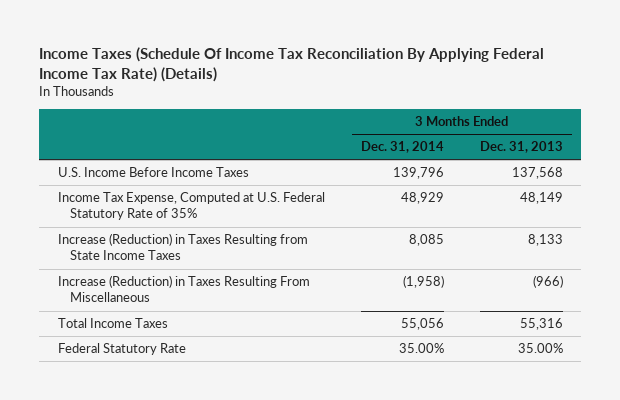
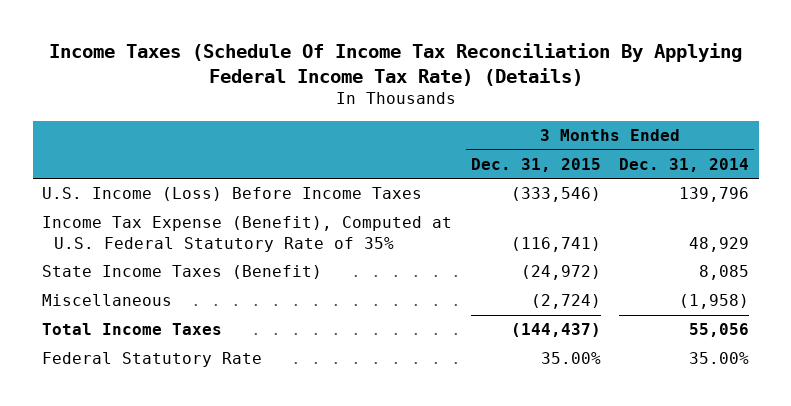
- | 3 Months Ended Dec. 31, 2014 | 3 Months Ended Dec. 31, 2013
+ | 3 Months Ended Dec. 31, 2015 | 3 Months Ended Dec. 31, 2014
- U.S. Income Before Income Taxes | 139,796 | 137,568
- Income Tax Expense, Computed at U.S. Federal Statutory Rate of 35% | 48,929 | 48,149
- Increase (Reduction) in Taxes Resulting from State Income Taxes | 8,085 | 8,133
- Increase (Reduction) in Taxes Resulting From Miscellaneous | (1,958) | (966)
+ U.S. Income (Loss) Before Income Taxes | (333,546) | 139,796
+ Income Tax Expense (Benefit), Computed at U.S. Federal Statutory Rate of 35% | (116,741) | 48,929
+ State Income Taxes (Benefit) | (24,972) | 8,085
+ Miscellaneous | (2,724) | (1,958)

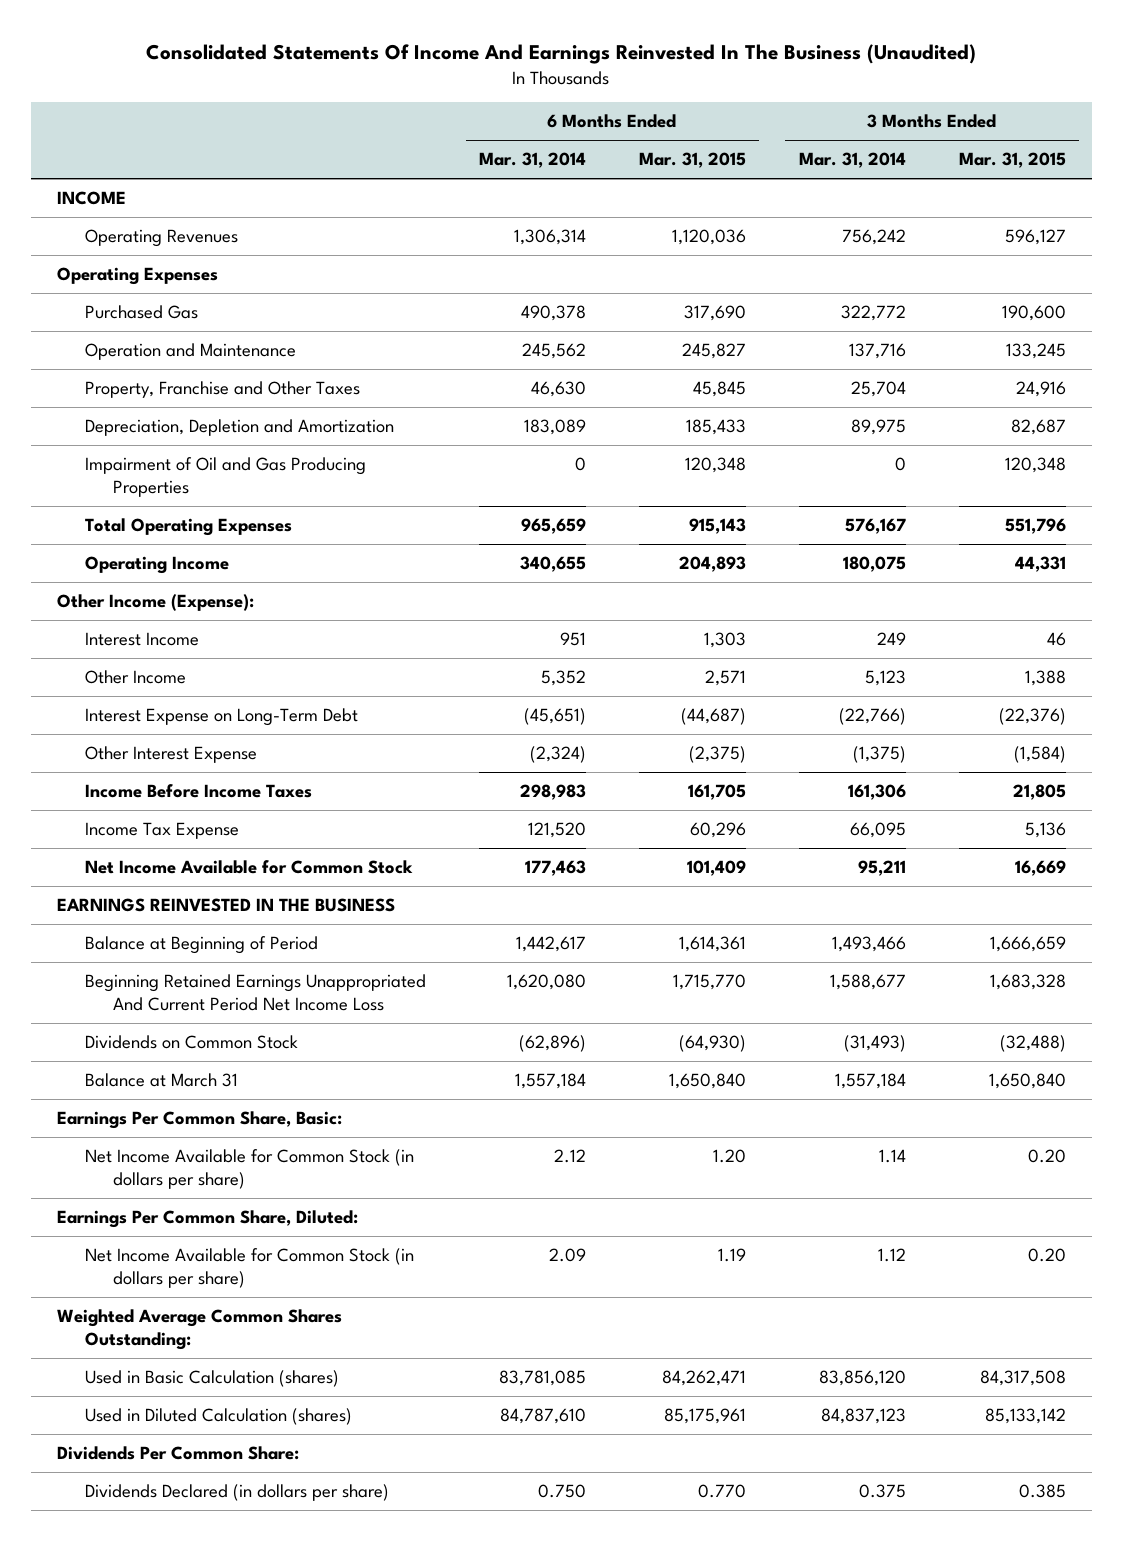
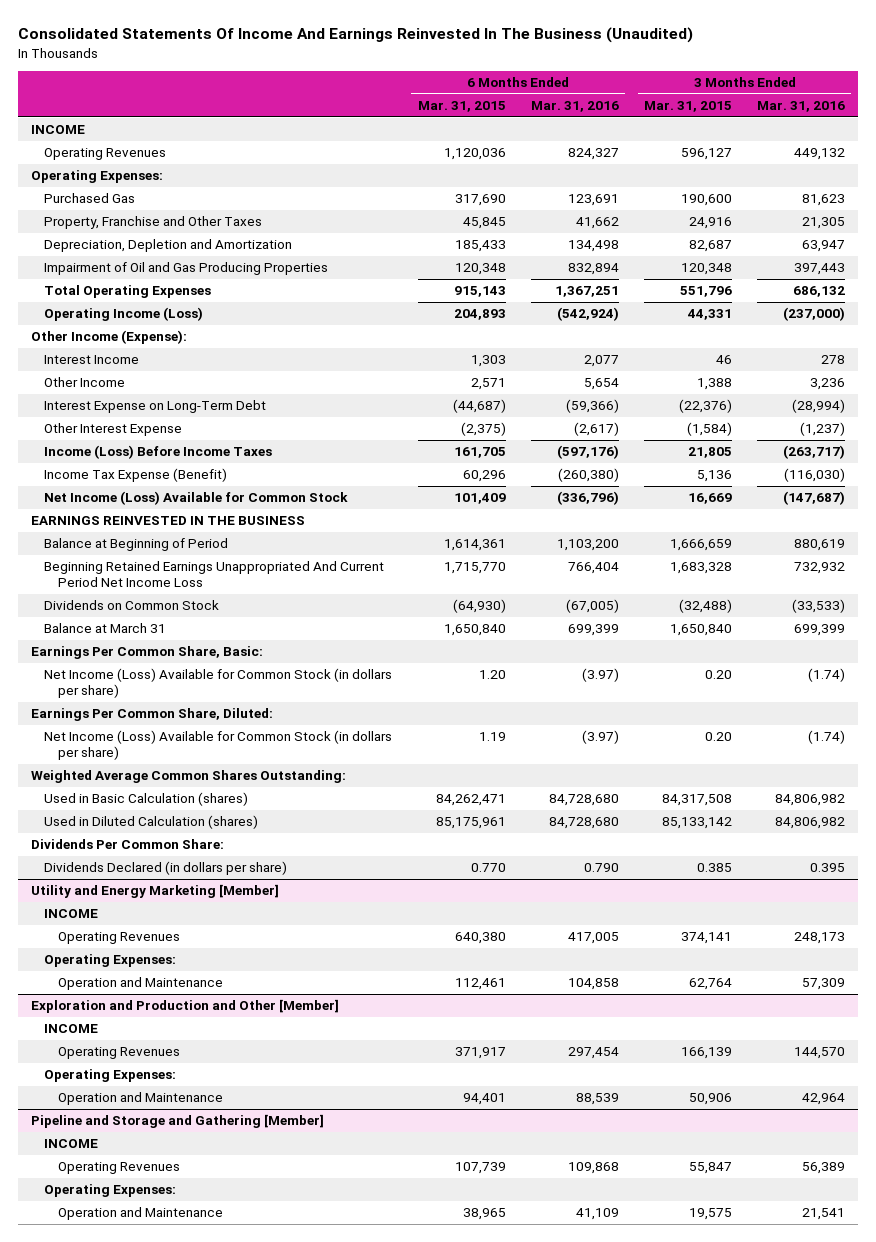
- | 6 Months Ended Mar. 31, 2014 | 6 Months Ended Mar. 31, 2015 | 3 Months Ended Mar. 31, 2014 | 3 Months Ended Mar. 31, 2015
+ | 6 Months Ended Mar. 31, 2015 | 6 Months Ended Mar. 31, 2016 | 3 Months Ended Mar. 31, 2015 | 3 Months Ended Mar. 31, 2016
- Operating Expenses
+ Operating Expenses:
- Operation and Maintenance | 245,562 | 245,827 | 137,716 | 133,245
- Operating Income | 340,655 | 204,893 | 180,075 | 44,331
+ Operating Income (Loss) | 204,893 | (542,924) | 44,331 | (237,000)
- Income Before Income Taxes | 298,983 | 161,705 | 161,306 | 21,805
- Income Tax Expense | 121,520 | 60,296 | 66,095 | 5,136
- Net Income Available for Common Stock | 177,463 | 101,409 | 95,211 | 16,669
+ Income (Loss) Before Income Taxes | 161,705 | (597,176) | 21,805 | (263,717)
+ Income Tax Expense (Benefit) | 60,296 | (260,380) | 5,136 | (116,030)
+ Net Income (Loss) Available for Common Stock | 101,409 | (336,796) | 16,669 | (147,687)
- Net Income Available for Common Stock (in dollars per share) | 2.12 | 1.20 | 1.14 | 0.20
+ Net Income (Loss) Available for Common Stock (in dollars per share) | 1.20 | (3.97) | 0.20 | (1.74)
- Net Income Available for Common Stock (in dollars per share) | 2.09 | 1.19 | 1.12 | 0.20
+ Net Income (Loss) Available for Common Stock (in dollars per share) | 1.19 | (3.97) | 0.20 | (1.74)
+ Utility and Energy Marketing [Member]
+ INCOME
+ Operating Revenues | 640,380 | 417,005 | 374,141 | 248,173
+ Operating Expenses:
+ Operation and Maintenance | 112,461 | 104,858 | 62,764 | 57,309
+ Exploration and Production and Other [Member]
+ INCOME
+ Operating Revenues | 371,917 | 297,454 | 166,139 | 144,570
+ Operating Expenses:
+ Operation and Maintenance | 94,401 | 88,539 | 50,906 | 42,964
+ Pipeline and Storage and Gathering [Member]
+ INCOME
+ Operating Revenues | 107,739 | 109,868 | 55,847 | 56,389
+ Operating Expenses:
+ Operation and Maintenance | 38,965 | 41,109 | 19,575 | 21,541

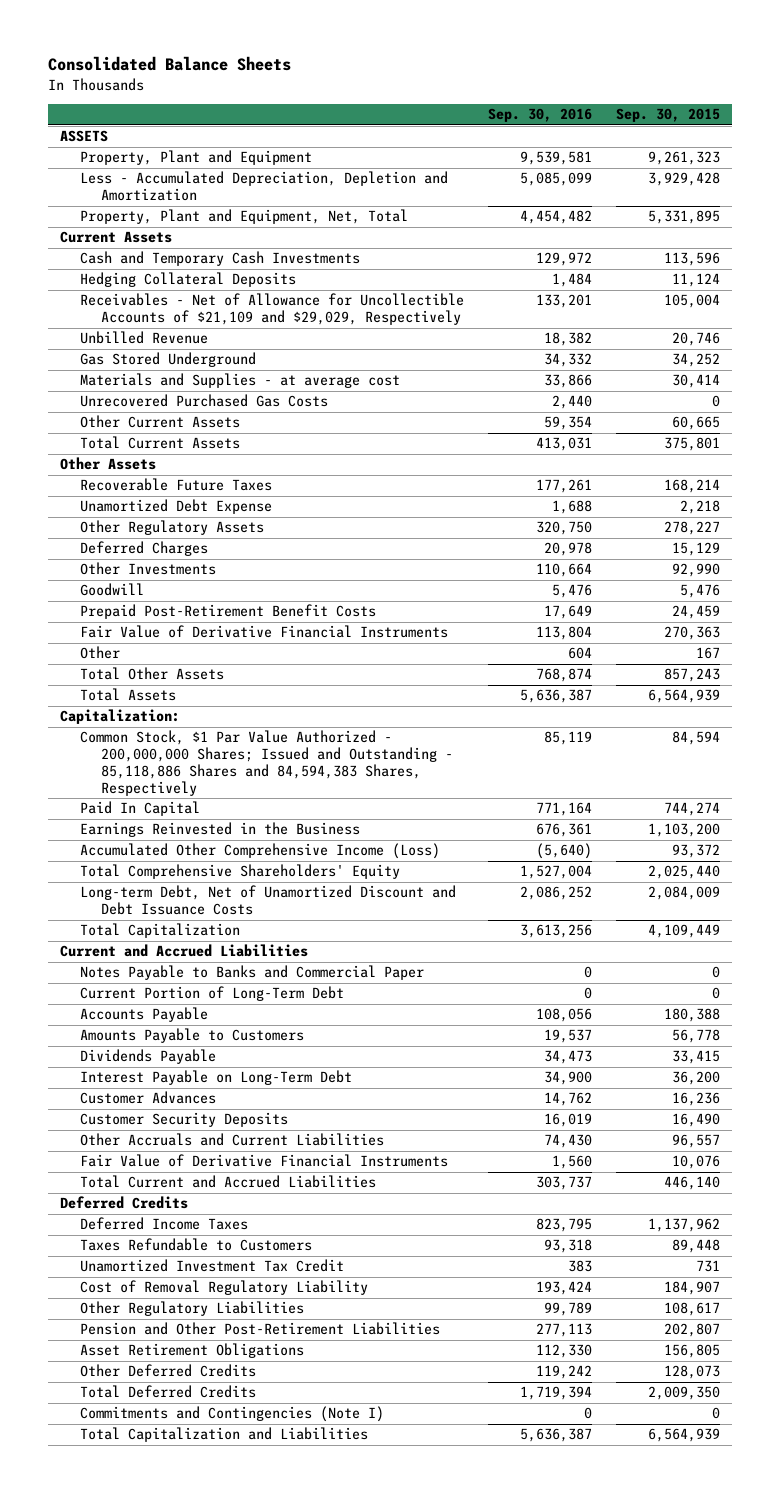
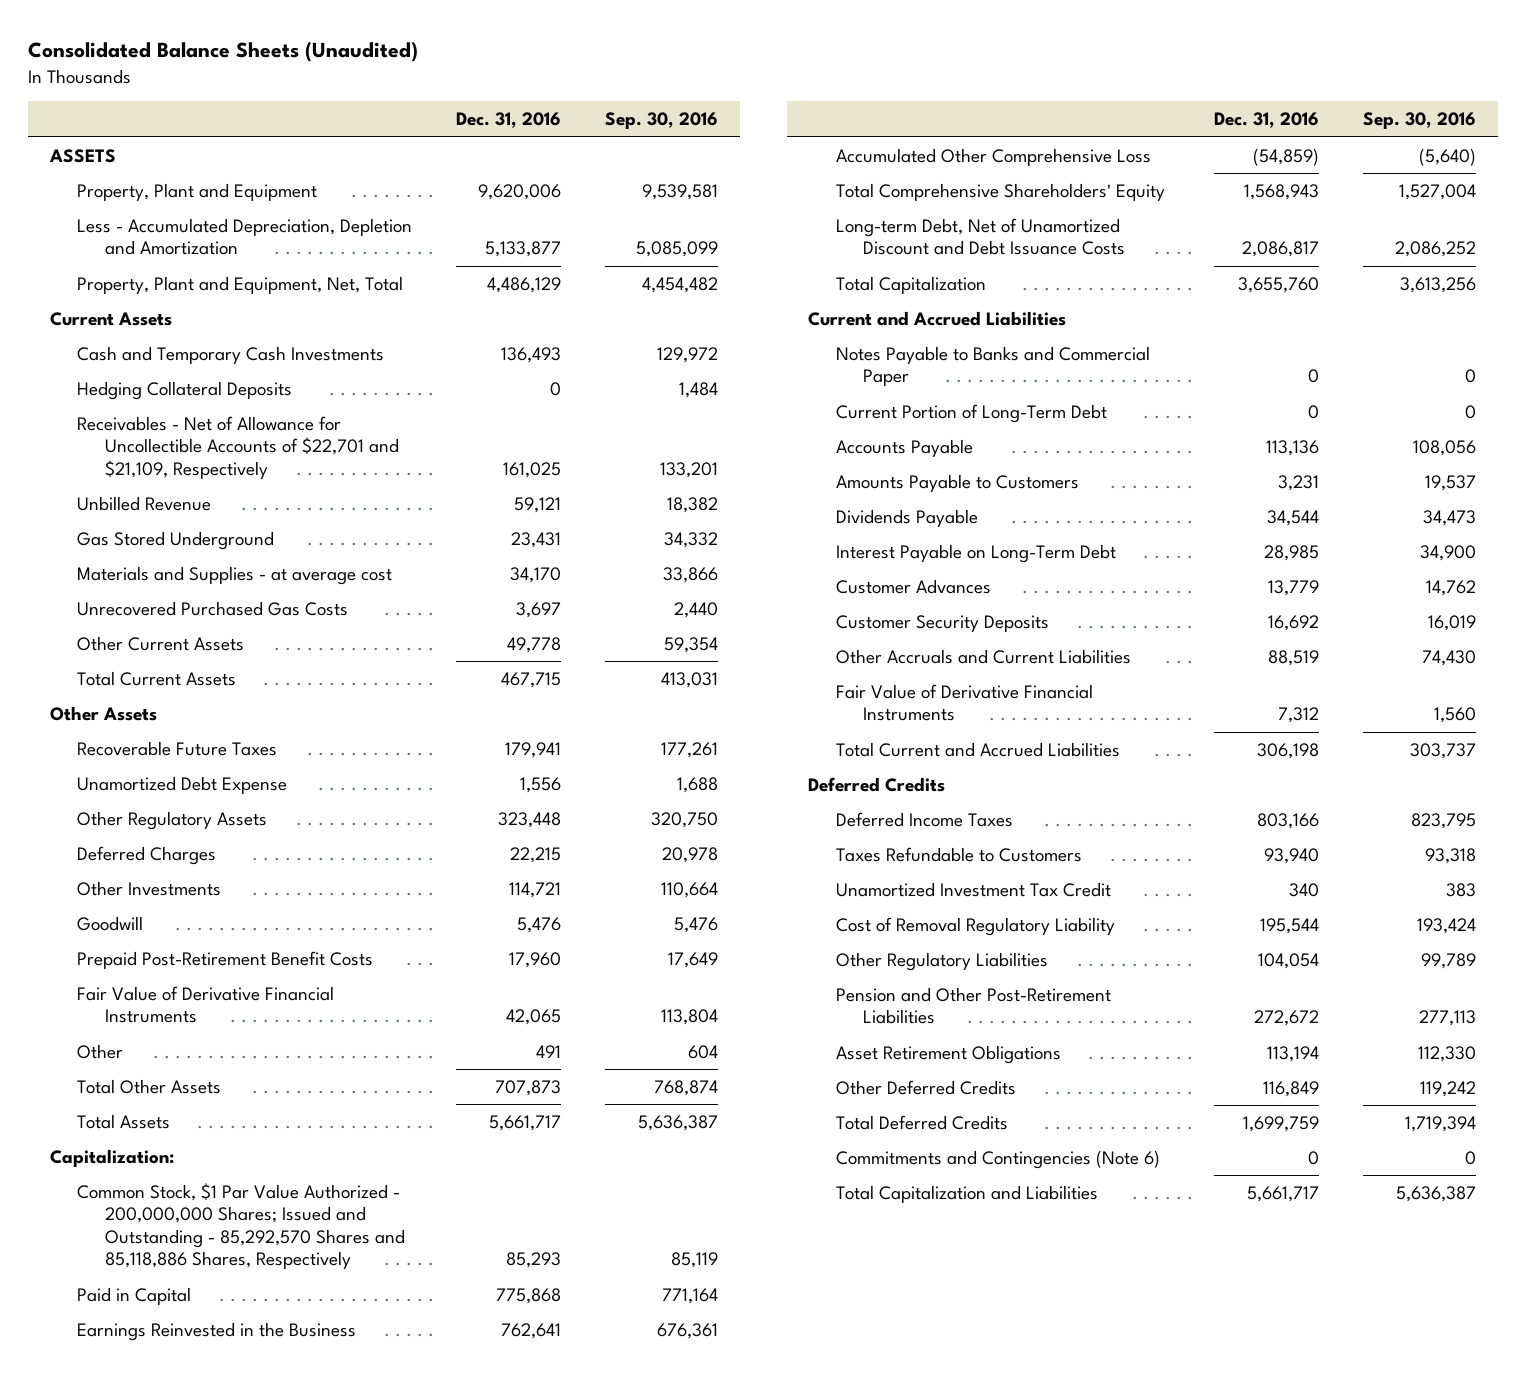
- Consolidated Balance Sheets
+ Consolidated Balance Sheets (Unaudited)
- | Sep. 30, 2016 | Sep. 30, 2015
+ | Dec. 31, 2016 | Sep. 30, 2016
- Receivables - Net of Allowance for Uncollectible Accounts of $21,109 and $29,029, Respectively | 133,201 | 105,004
+ Receivables - Net of Allowance for Uncollectible Accounts of $22,701 and $21,109, Respectively | 161,025 | 133,201
- Common Stock, $1 Par Value Authorized - 200,000,000 Shares; Issued and Outstanding - 85,118,886 Shares and 84,594,383 Shares, Respectively | 85,119 | 84,594
- Paid In Capital | 771,164 | 744,274
+ Common Stock, $1 Par Value Authorized - 200,000,000 Shares; Issued and Outstanding - 85,292,570 Shares and 85,118,886 Shares, Respectively | 85,293 | 85,119
+ Paid in Capital | 775,868 | 771,164
- Accumulated Other Comprehensive Income (Loss) | (5,640) | 93,372
+ Accumulated Other Comprehensive Loss | (54,859) | (5,640)
- Commitments and Contingencies (Note I) | 0 | 0
+ Commitments and Contingencies (Note 6) | 0 | 0

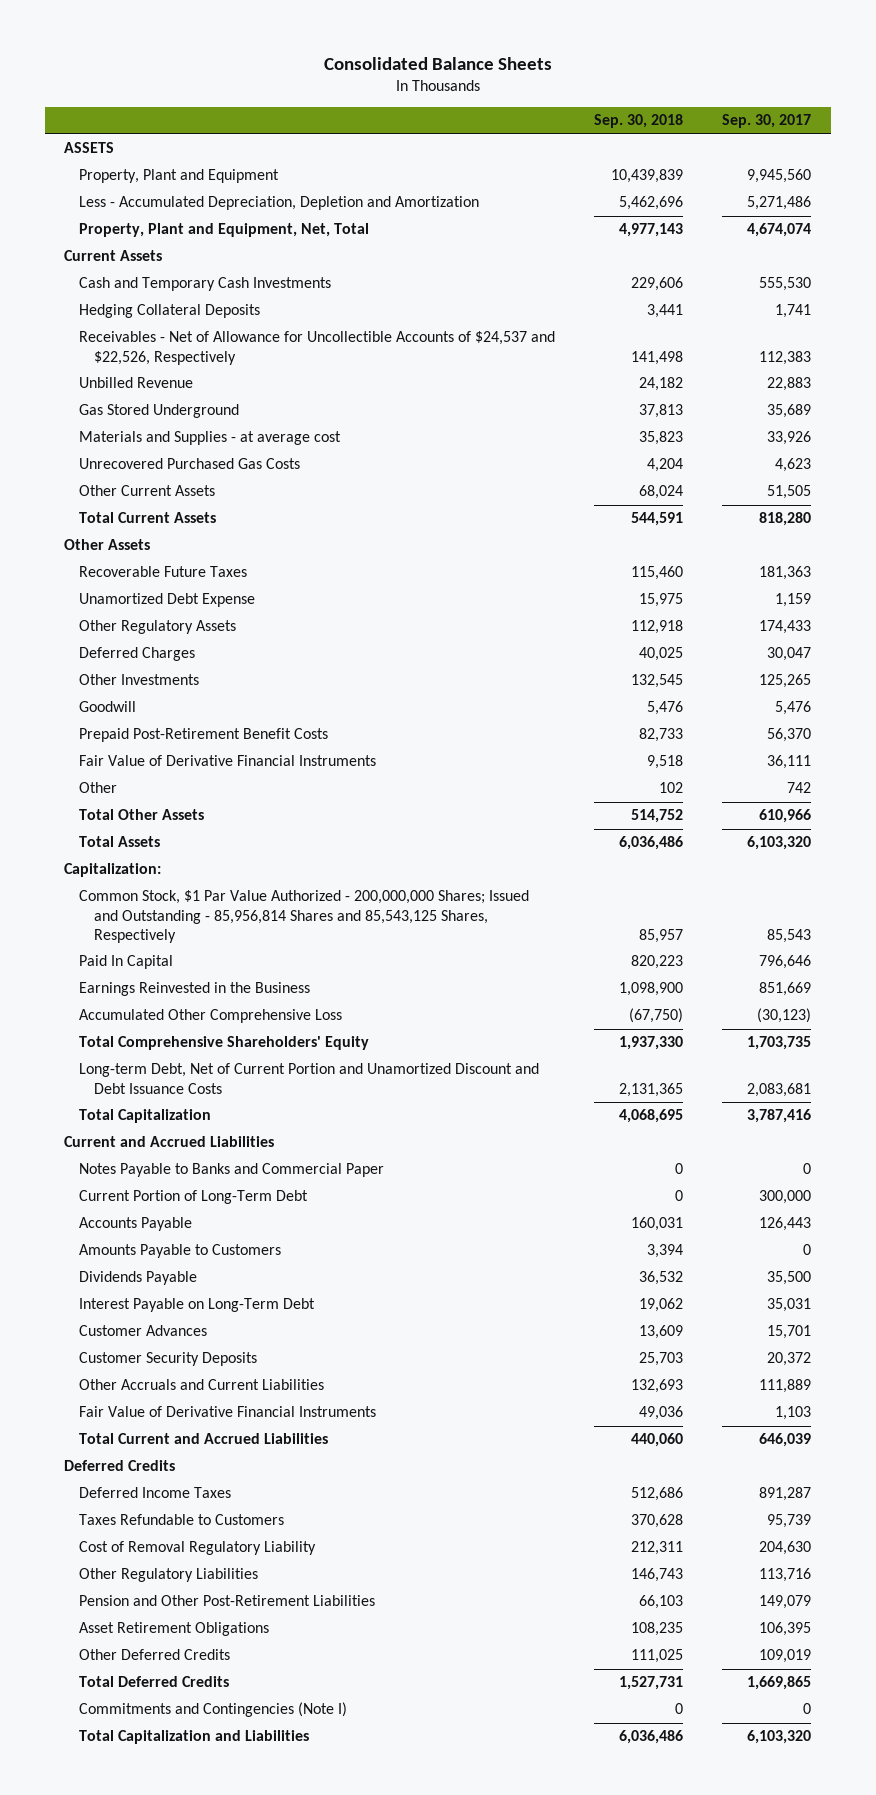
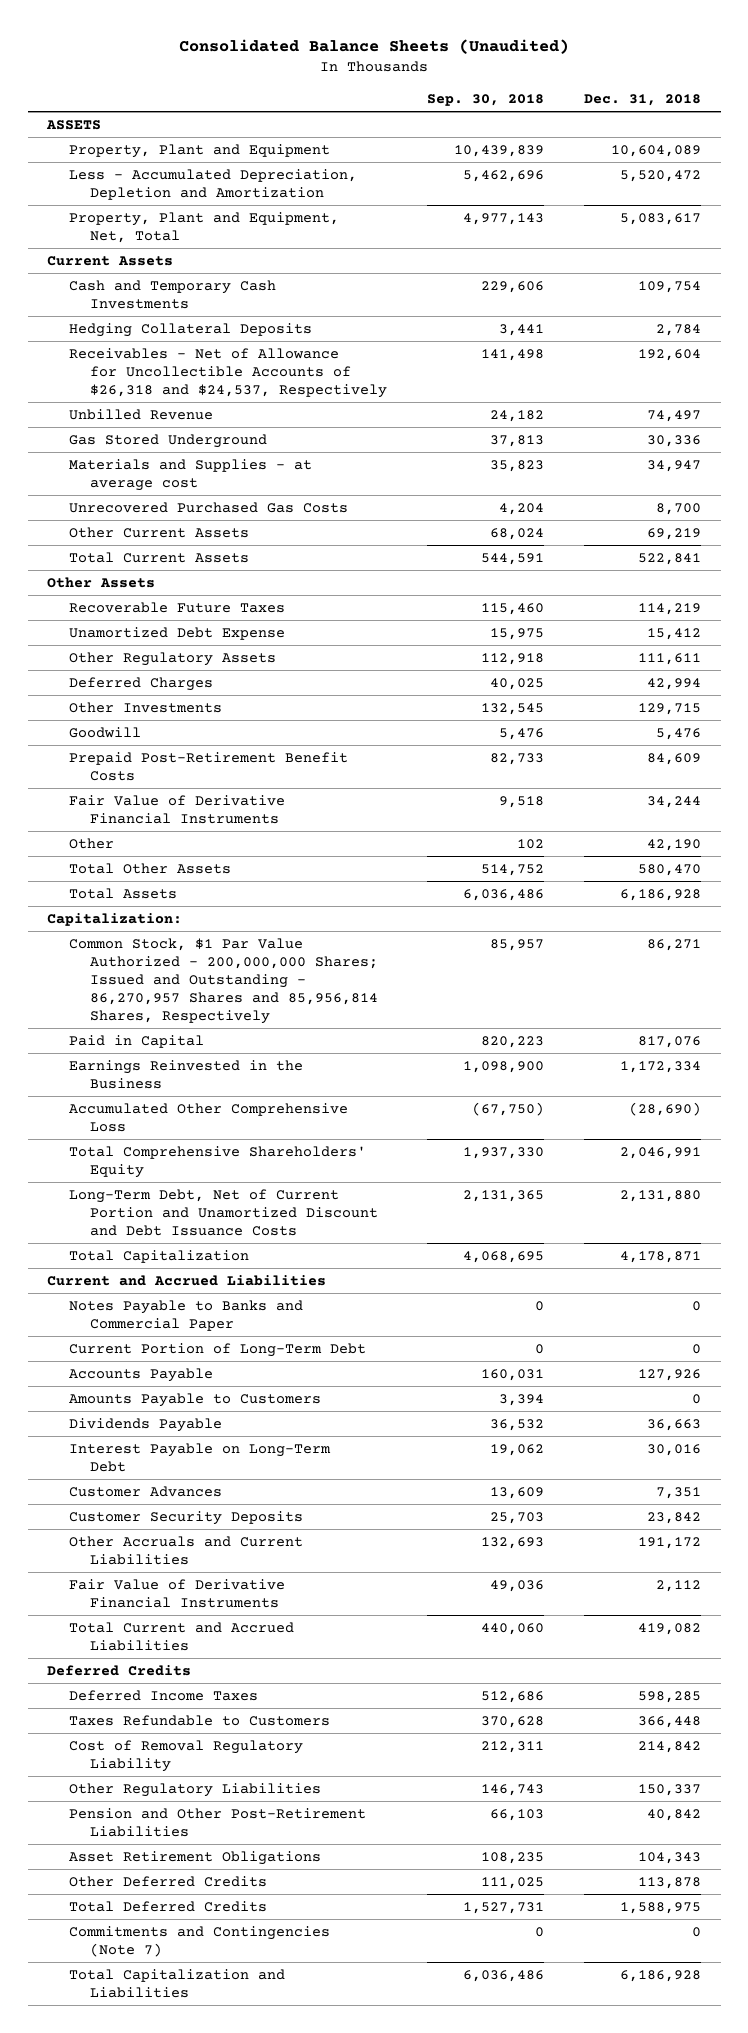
- Consolidated Balance Sheets
+ Consolidated Balance Sheets (Unaudited)
- | Sep. 30, 2018 | Sep. 30, 2017
+ | Sep. 30, 2018 | Dec. 31, 2018
- Receivables - Net of Allowance for Uncollectible Accounts of $24,537 and $22,526, Respectively | 141,498 | 112,383
+ Receivables - Net of Allowance for Uncollectible Accounts of $26,318 and $24,537, Respectively | 141,498 | 192,604
- Common Stock, $1 Par Value Authorized - 200,000,000 Shares; Issued and Outstanding - 85,956,814 Shares and 85,543,125 Shares, Respectively | 85,957 | 85,543
- Paid In Capital | 820,223 | 796,646
+ Common Stock, $1 Par Value Authorized - 200,000,000 Shares; Issued and Outstanding - 86,270,957 Shares and 85,956,814 Shares, Respectively | 85,957 | 86,271
+ Paid in Capital | 820,223 | 817,076
- Long-term Debt, Net of Current Portion and Unamortized Discount and Debt Issuance Costs | 2,131,365 | 2,083,681
+ Long-Term Debt, Net of Current Portion and Unamortized Discount and Debt Issuance Costs | 2,131,365 | 2,131,880
- Commitments and Contingencies (Note I) | 0 | 0
+ Commitments and Contingencies (Note 7) | 0 | 0

